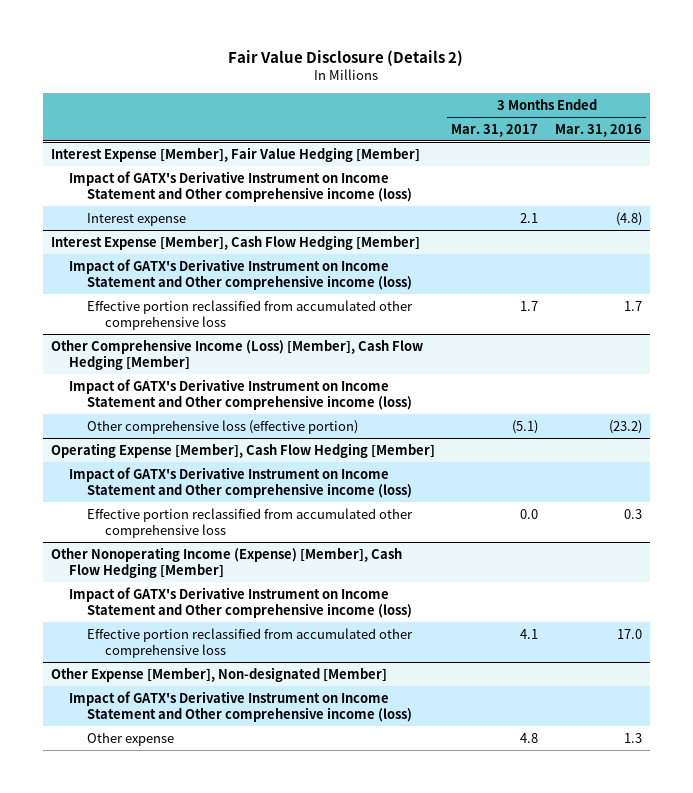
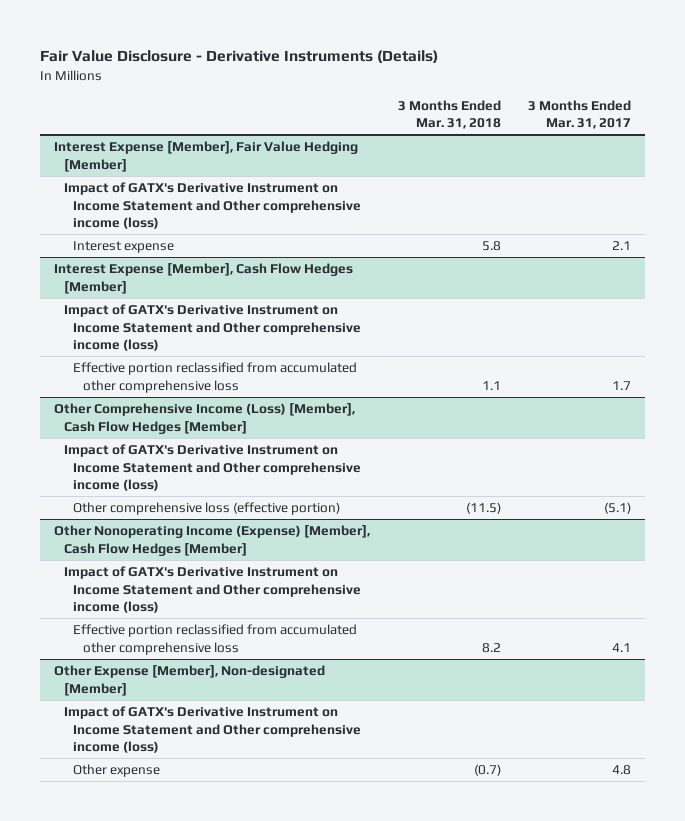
- Fair Value Disclosure (Details 2)
+ Fair Value Disclosure - Derivative Instruments (Details)
- | 3 Months Ended Mar. 31, 2017 | 3 Months Ended Mar. 31, 2016
+ | 3 Months Ended Mar. 31, 2018 | 3 Months Ended Mar. 31, 2017
- Interest Expense [Member], Cash Flow Hedging [Member]
+ Interest Expense [Member], Cash Flow Hedges [Member]
- Other Comprehensive Income (Loss) [Member], Cash Flow Hedging [Member]
+ Other Comprehensive Income (Loss) [Member], Cash Flow Hedges [Member]
- Operating Expense [Member], Cash Flow Hedging [Member]
- Impact of GATX's Derivative Instrument on Income Statement and Other comprehensive income (loss)
- Effective portion reclassified from accumulated other comprehensive loss | 0.0 | 0.3
- Other Nonoperating Income (Expense) [Member], Cash Flow Hedging [Member]
+ Other Nonoperating Income (Expense) [Member], Cash Flow Hedges [Member]

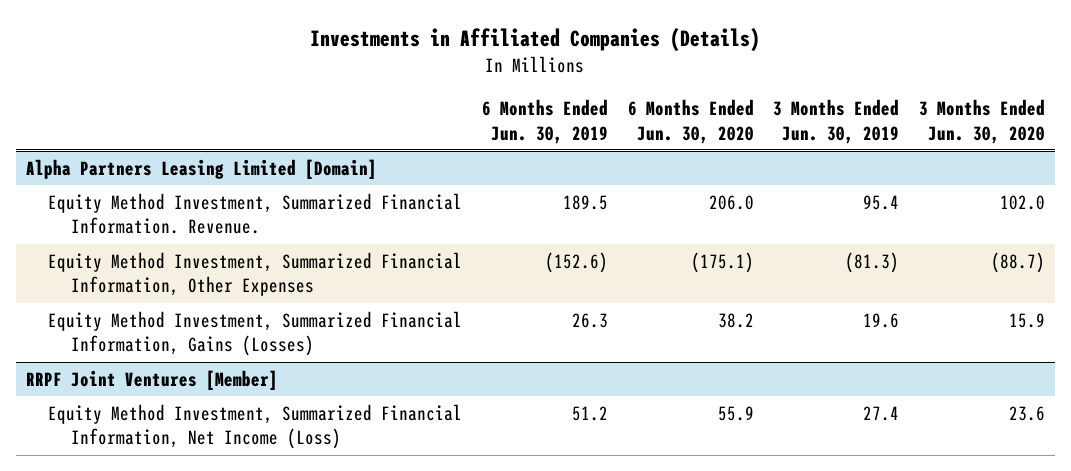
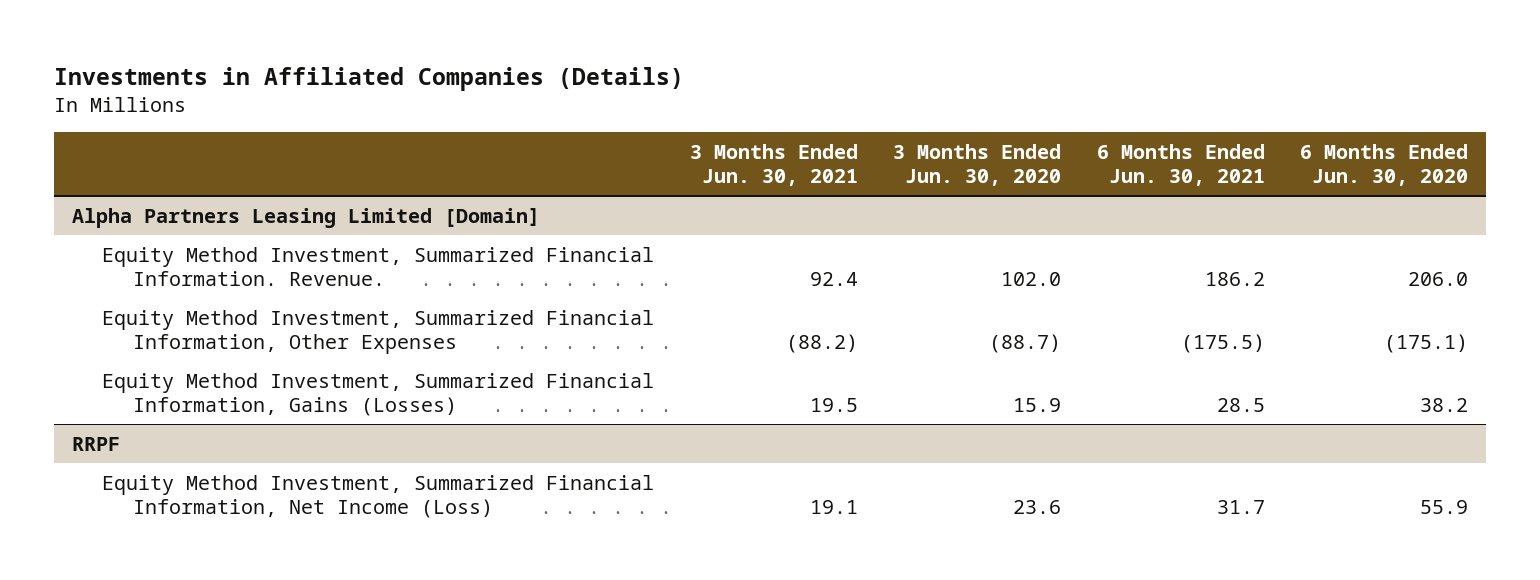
- | 6 Months Ended Jun. 30, 2019 | 6 Months Ended Jun. 30, 2020 | 3 Months Ended Jun. 30, 2019 | 3 Months Ended Jun. 30, 2020
+ | 3 Months Ended Jun. 30, 2021 | 3 Months Ended Jun. 30, 2020 | 6 Months Ended Jun. 30, 2021 | 6 Months Ended Jun. 30, 2020
- RRPF Joint Ventures [Member]
+ RRPF

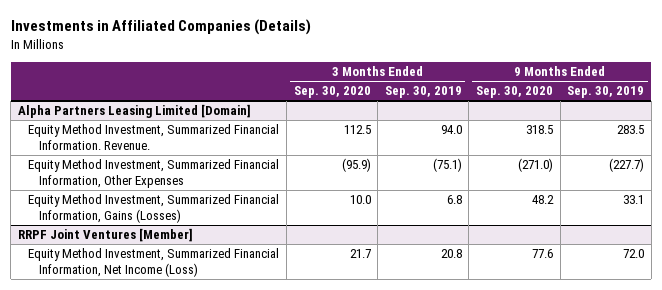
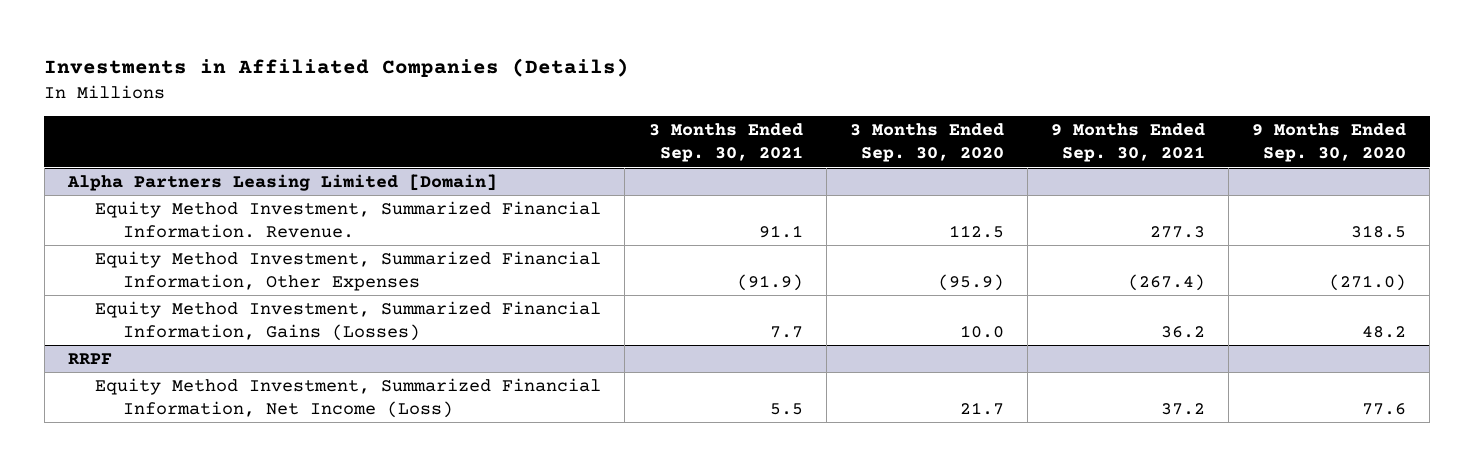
- | 3 Months Ended Sep. 30, 2020 | 3 Months Ended Sep. 30, 2019 | 9 Months Ended Sep. 30, 2020 | 9 Months Ended Sep. 30, 2019
+ | 3 Months Ended Sep. 30, 2021 | 3 Months Ended Sep. 30, 2020 | 9 Months Ended Sep. 30, 2021 | 9 Months Ended Sep. 30, 2020
- RRPF Joint Ventures [Member]
+ RRPF

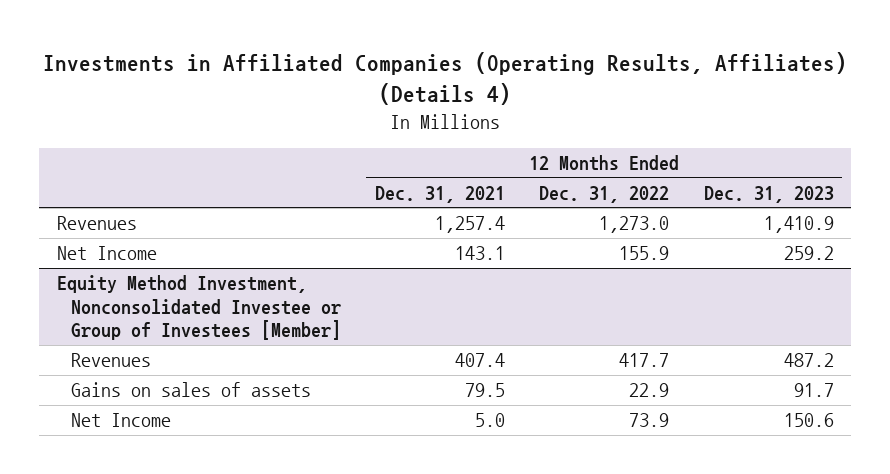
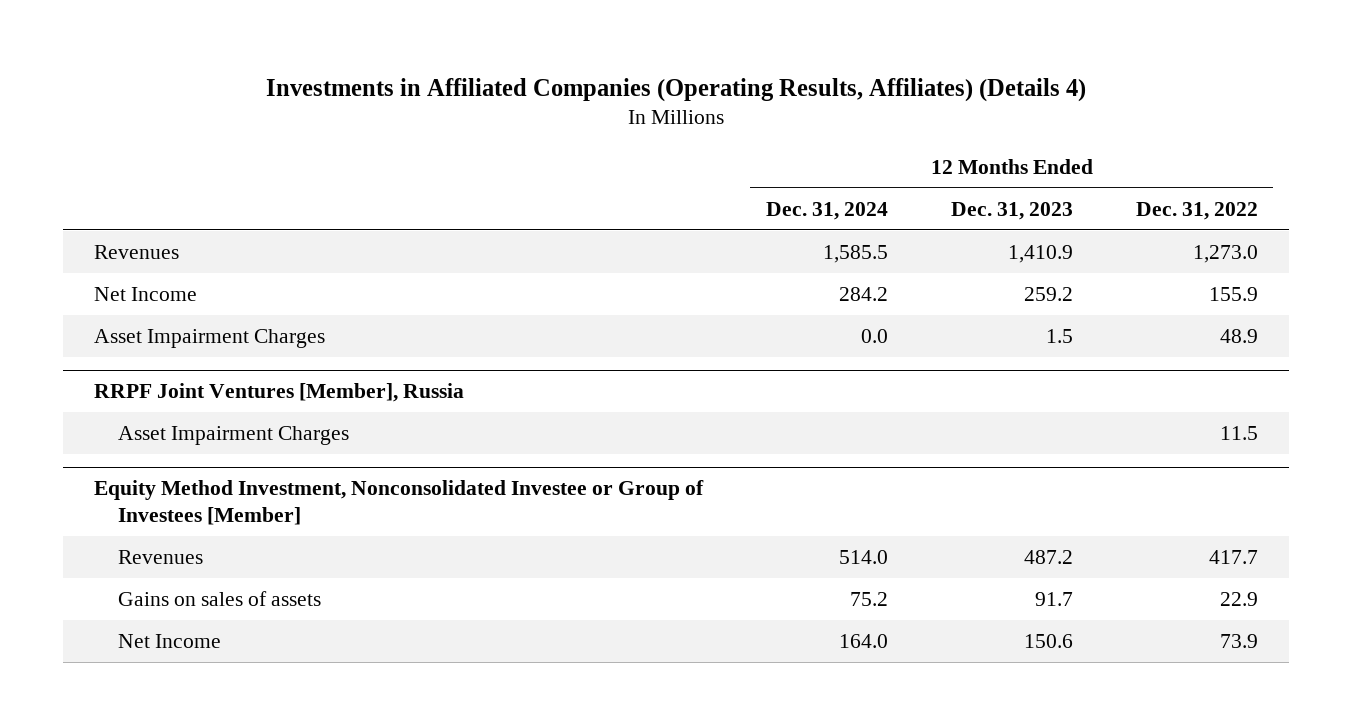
- | 12 Months Ended Dec. 31, 2021 | 12 Months Ended Dec. 31, 2022 | 12 Months Ended Dec. 31, 2023
+ | 12 Months Ended Dec. 31, 2024 | 12 Months Ended Dec. 31, 2023 | 12 Months Ended Dec. 31, 2022
+ Asset Impairment Charges | 0.0 | 1.5 | 48.9
+ RRPF Joint Ventures [Member], Russia
+ Asset Impairment Charges | | | 11.5

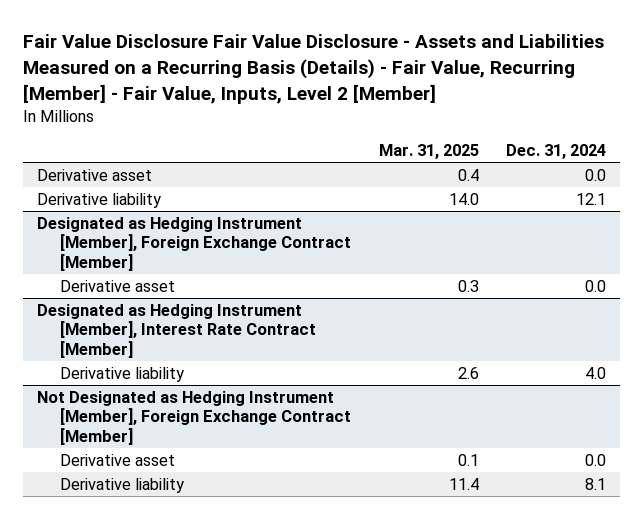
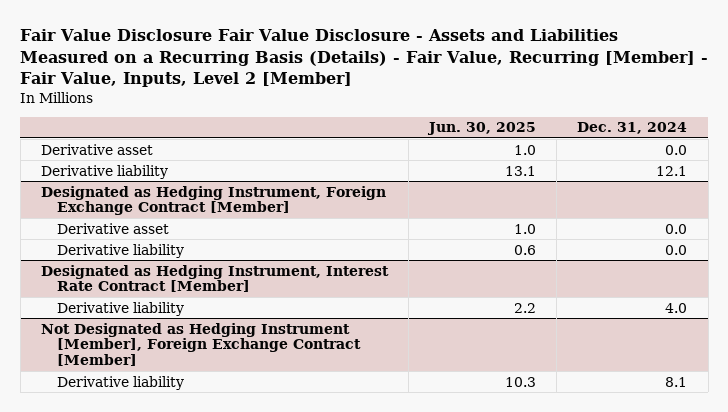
- | Mar. 31, 2025 | Dec. 31, 2024
+ | Jun. 30, 2025 | Dec. 31, 2024
- Designated as Hedging Instrument [Member], Foreign Exchange Contract [Member]
+ Designated as Hedging Instrument, Foreign Exchange Contract [Member]
- Designated as Hedging Instrument [Member], Interest Rate Contract [Member]
+ Derivative liability | 0.6 | 0.0
+ Designated as Hedging Instrument, Interest Rate Contract [Member]
@ Not Designated as Hedging Instrument [Member], Foreign Exchange Contract [Member]
- Derivative asset | 0.1 | 0.0

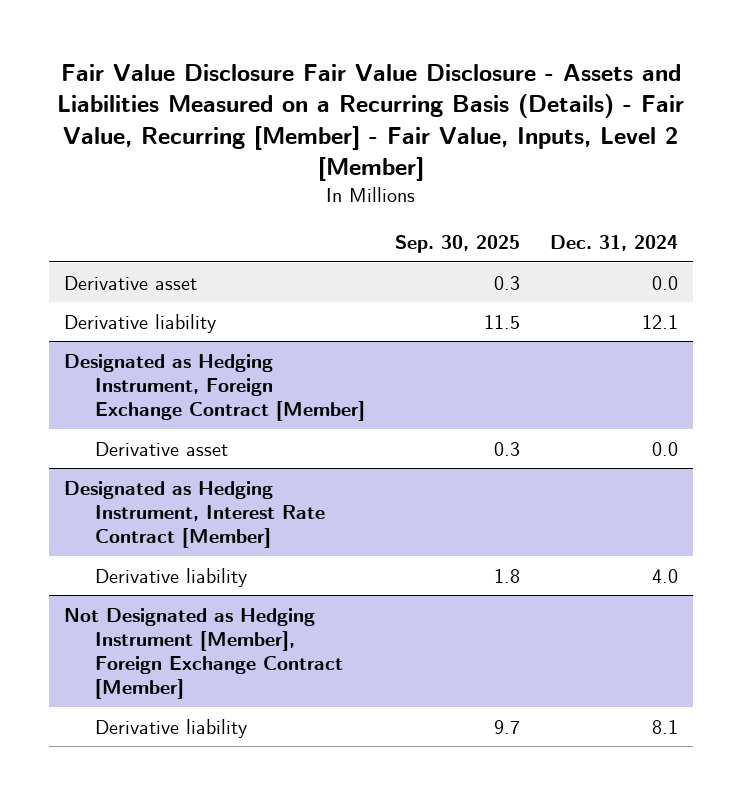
- | Jun. 30, 2025 | Dec. 31, 2024
+ | Sep. 30, 2025 | Dec. 31, 2024
@ Designated as Hedging Instrument, Foreign Exchange Contract [Member]
- Derivative liability | 0.6 | 0.0

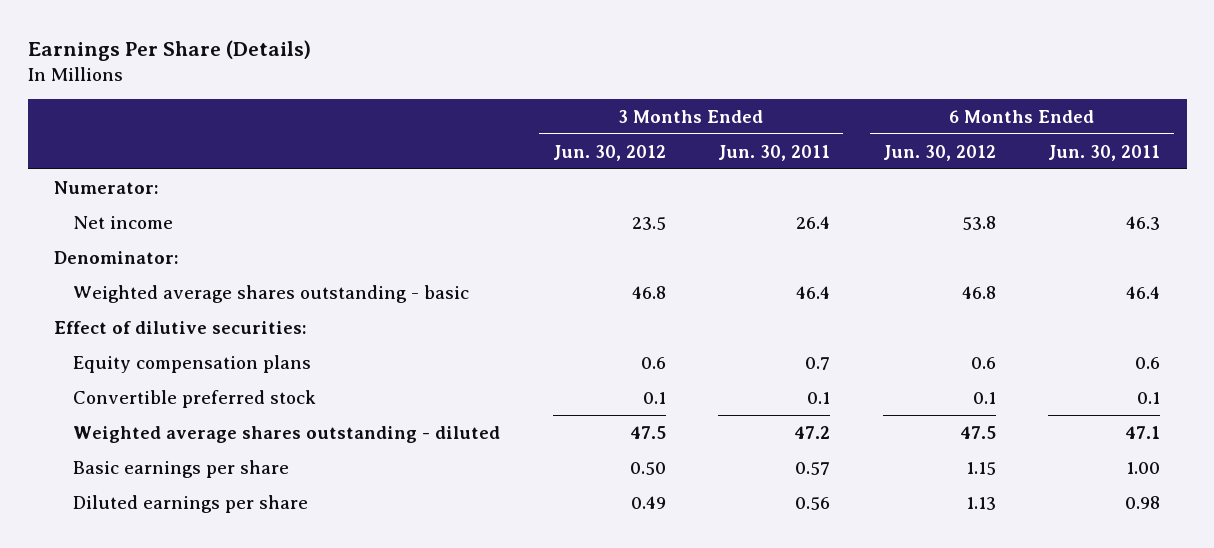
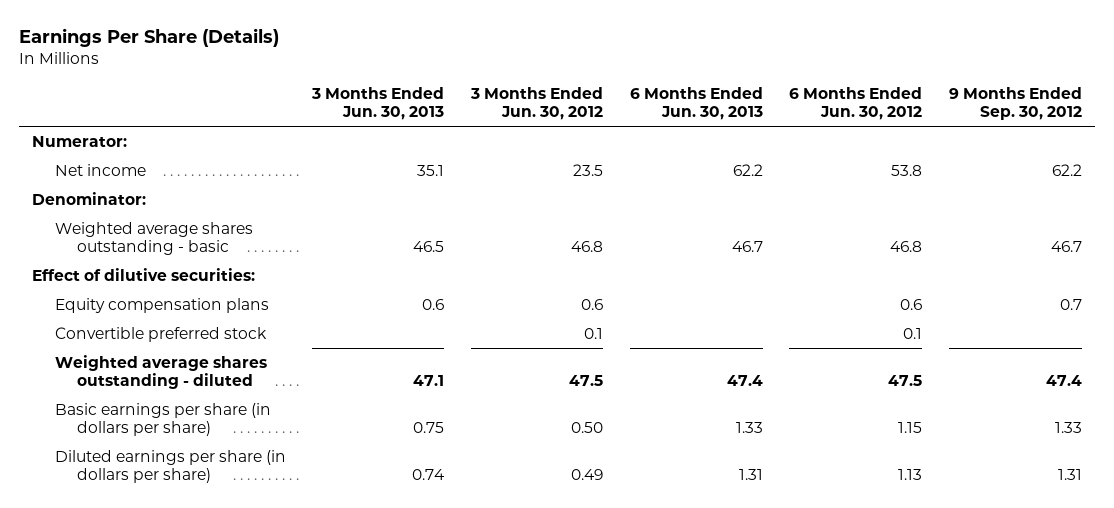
- | 3 Months Ended Jun. 30, 2012 | 3 Months Ended Jun. 30, 2011 | 6 Months Ended Jun. 30, 2012 | 6 Months Ended Jun. 30, 2011
+ | 3 Months Ended Jun. 30, 2013 | 3 Months Ended Jun. 30, 2012 | 6 Months Ended Jun. 30, 2013 | 6 Months Ended Jun. 30, 2012 | 9 Months Ended Sep. 30, 2012
- Basic earnings per share | 0.50 | 0.57 | 1.15 | 1.00
- Diluted earnings per share | 0.49 | 0.56 | 1.13 | 0.98
+ Basic earnings per share (in dollars per share) | 0.75 | 0.50 | 1.33 | 1.15 | 1.33
+ Diluted earnings per share (in dollars per share) | 0.74 | 0.49 | 1.31 | 1.13 | 1.31

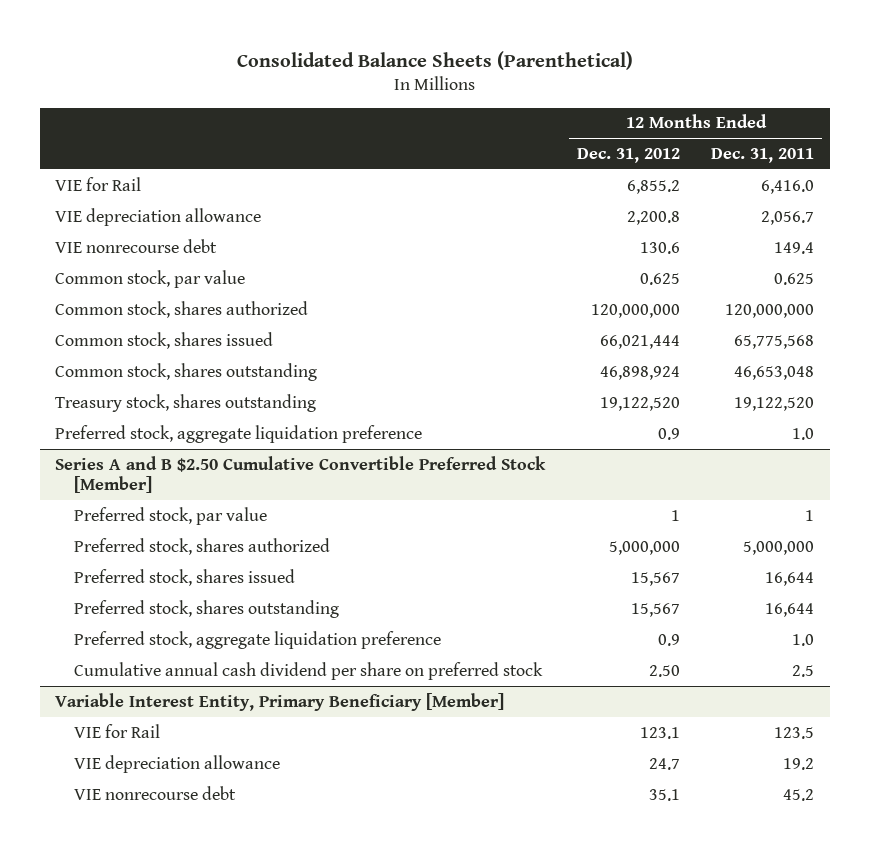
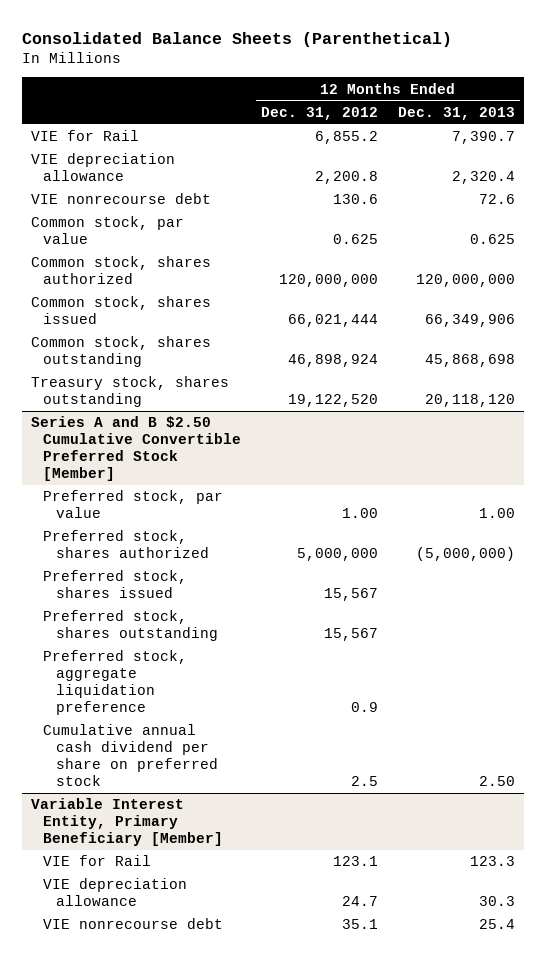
- | 12 Months Ended Dec. 31, 2012 | 12 Months Ended Dec. 31, 2011
+ | 12 Months Ended Dec. 31, 2012 | 12 Months Ended Dec. 31, 2013
- Preferred stock, aggregate liquidation preference | 0.9 | 1.0
@ Series A and B $2.50 Cumulative Convertible Preferred Stock [Member]
- Preferred stock, par value | 1 | 1
+ Preferred stock, par value | 1.00 | 1.00
- Cumulative annual cash dividend per share on preferred stock | 2.50 | 2.5
+ Cumulative annual cash dividend per share on preferred stock | 2.5 | 2.50

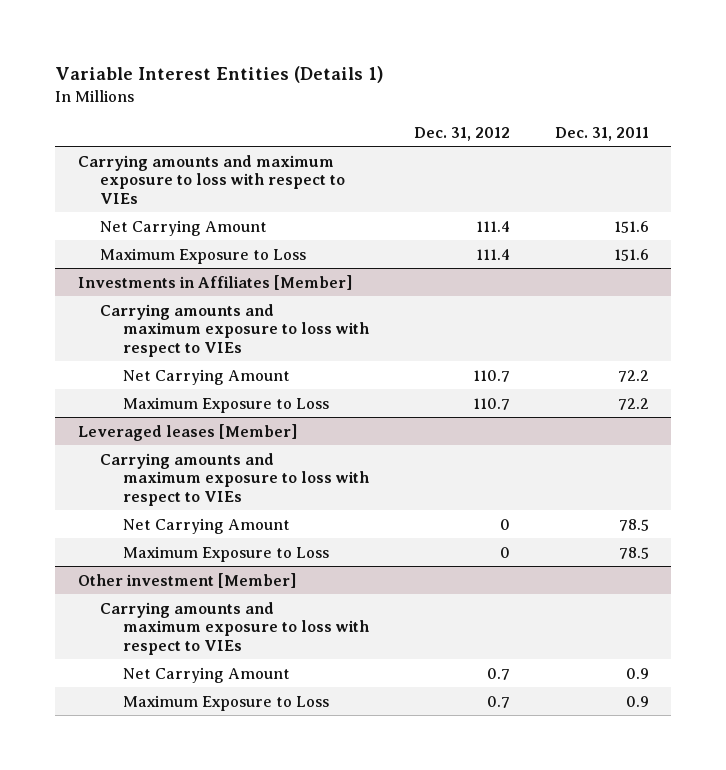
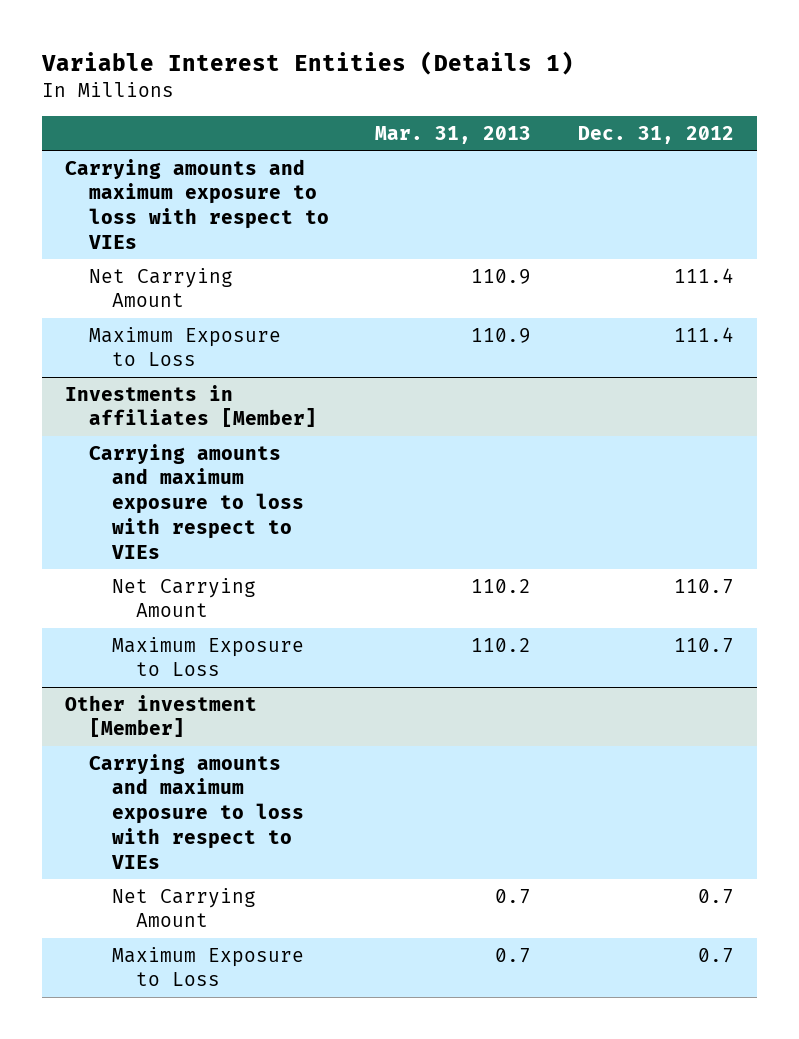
- | Dec. 31, 2012 | Dec. 31, 2011
+ | Mar. 31, 2013 | Dec. 31, 2012
- Investments in Affiliates [Member]
+ Investments in affiliates [Member]
- Leveraged leases [Member]
- Carrying amounts and maximum exposure to loss with respect to VIEs
- Net Carrying Amount | 0 | 78.5
- Maximum Exposure to Loss | 0 | 78.5

